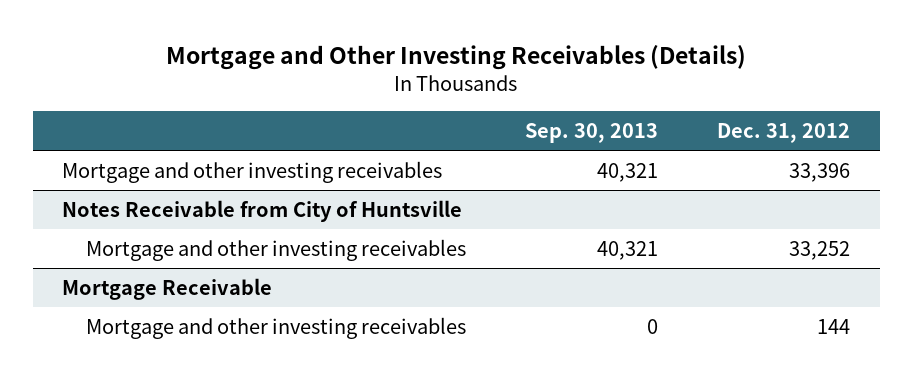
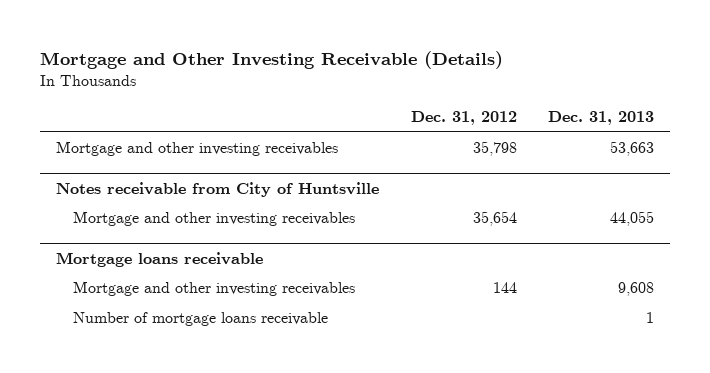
- Mortgage and Other Investing Receivables (Details)
+ Mortgage and Other Investing Receivable (Details)
- | Sep. 30, 2013 | Dec. 31, 2012
+ | Dec. 31, 2012 | Dec. 31, 2013
- Mortgage and other investing receivables | 40,321 | 33,396
- Notes Receivable from City of Huntsville
- Mortgage and other investing receivables | 40,321 | 33,252
- Mortgage Receivable
+ Mortgage and other investing receivables | 35,798 | 53,663
+ Notes receivable from City of Huntsville
+ Mortgage and other investing receivables | 35,654 | 44,055
+ Mortgage loans receivable
+ Number of mortgage loans receivable | | 1

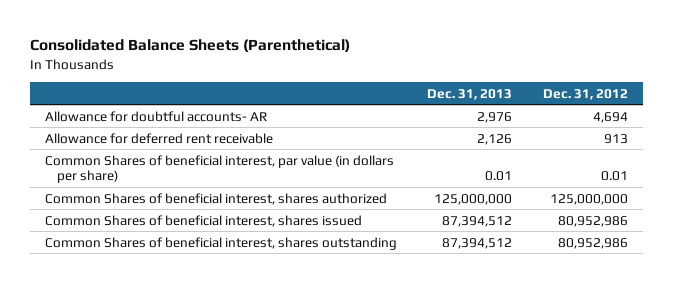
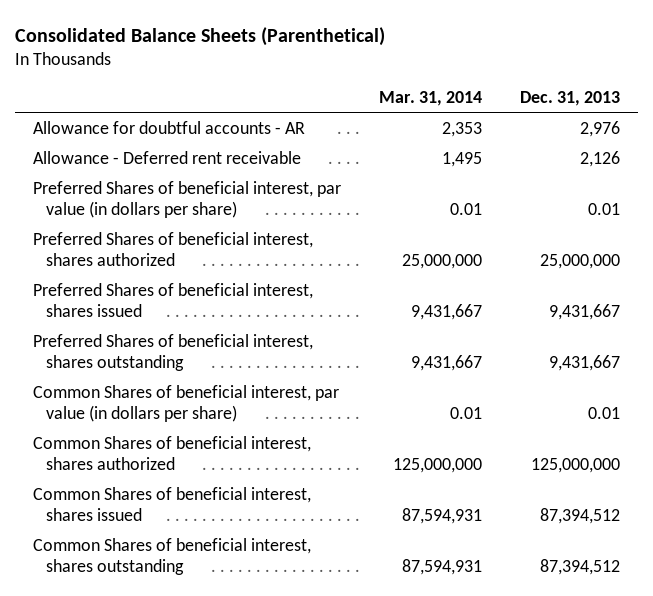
- | Dec. 31, 2013 | Dec. 31, 2012
+ | Mar. 31, 2014 | Dec. 31, 2013
- Allowance for doubtful accounts- AR | 2,976 | 4,694
- Allowance for deferred rent receivable | 2,126 | 913
+ Allowance for doubtful accounts - AR | 2,353 | 2,976
+ Allowance - Deferred rent receivable | 1,495 | 2,126
+ Preferred Shares of beneficial interest, par value (in dollars per share) | 0.01 | 0.01
+ Preferred Shares of beneficial interest, shares authorized | 25,000,000 | 25,000,000
+ Preferred Shares of beneficial interest, shares issued | 9,431,667 | 9,431,667
+ Preferred Shares of beneficial interest, shares outstanding | 9,431,667 | 9,431,667

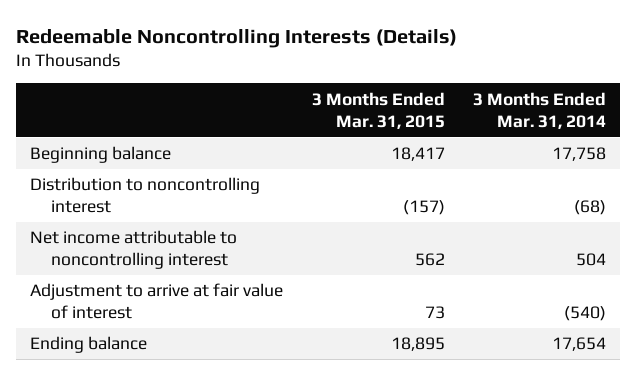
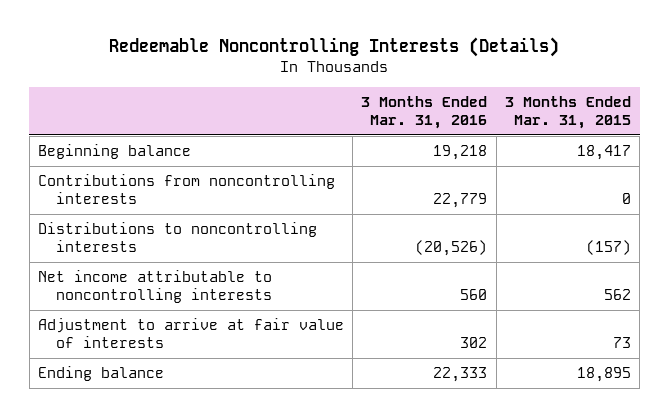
- | 3 Months Ended Mar. 31, 2015 | 3 Months Ended Mar. 31, 2014
+ | 3 Months Ended Mar. 31, 2016 | 3 Months Ended Mar. 31, 2015
- Distribution to noncontrolling interest | (157) | (68)
- Net income attributable to noncontrolling interest | 562 | 504
- Adjustment to arrive at fair value of interest | 73 | (540)
+ Contributions from noncontrolling interests | 22,779 | 0
+ Distributions to noncontrolling interests | (20,526) | (157)
+ Net income attributable to noncontrolling interests | 560 | 562
+ Adjustment to arrive at fair value of interests | 302 | 73

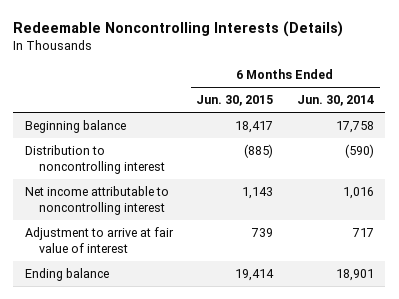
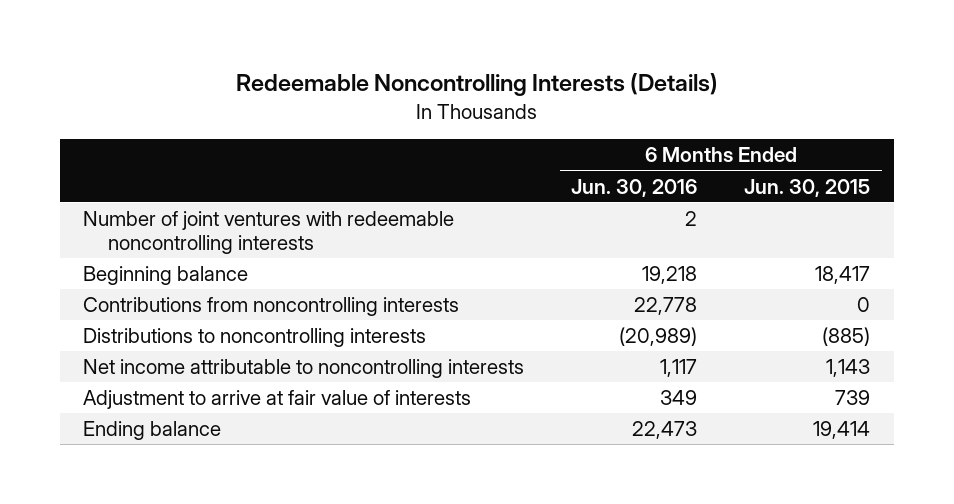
- | 6 Months Ended Jun. 30, 2015 | 6 Months Ended Jun. 30, 2014
+ | 6 Months Ended Jun. 30, 2016 | 6 Months Ended Jun. 30, 2015
+ Number of joint ventures with redeemable noncontrolling interests | 2 |
- Distribution to noncontrolling interest | (885) | (590)
- Net income attributable to noncontrolling interest | 1,143 | 1,016
- Adjustment to arrive at fair value of interest | 739 | 717
+ Contributions from noncontrolling interests | 22,778 | 0
+ Distributions to noncontrolling interests | (20,989) | (885)
+ Net income attributable to noncontrolling interests | 1,117 | 1,143
+ Adjustment to arrive at fair value of interests | 349 | 739

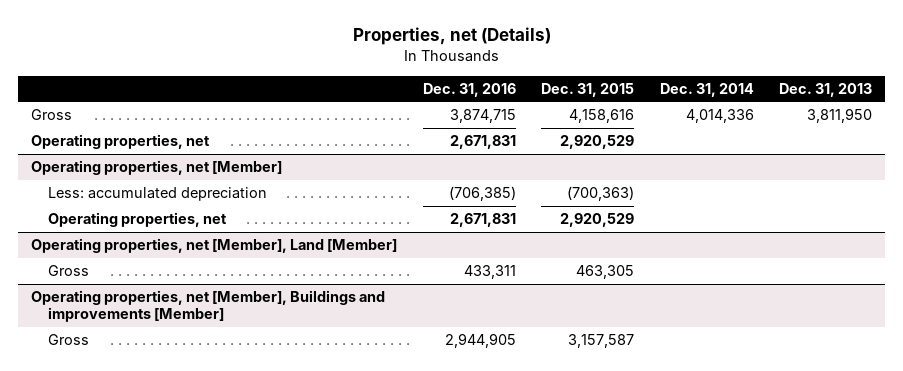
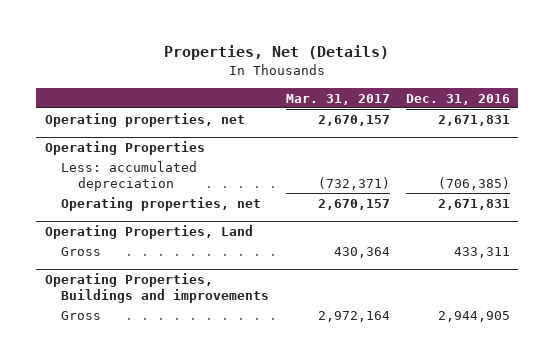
- Properties, net (Details)
+ Properties, Net (Details)
- | Dec. 31, 2016 | Dec. 31, 2015 | Dec. 31, 2014 | Dec. 31, 2013
+ | Mar. 31, 2017 | Dec. 31, 2016
- Gross | 3,874,715 | 4,158,616 | 4,014,336 | 3,811,950
- Operating properties, net [Member]
+ Operating Properties
- Operating properties, net [Member], Land [Member]
+ Operating Properties, Land
- Operating properties, net [Member], Buildings and improvements [Member]
+ Operating Properties, Buildings and improvements

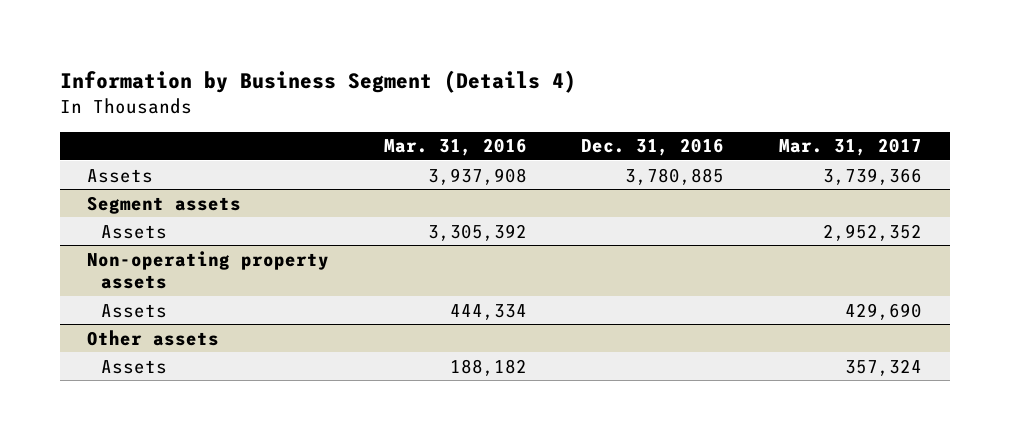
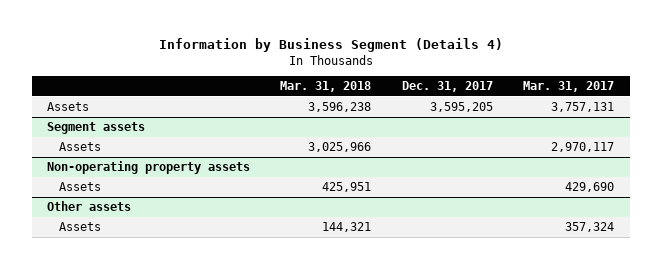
- | Mar. 31, 2016 | Dec. 31, 2016 | Mar. 31, 2017
+ | Mar. 31, 2018 | Dec. 31, 2017 | Mar. 31, 2017
- Assets | 3,937,908 | 3,780,885 | 3,739,366
+ Assets | 3,596,238 | 3,595,205 | 3,757,131
@ Segment assets
- Assets | 3,305,392 | | 2,952,352
+ Assets | 3,025,966 | | 2,970,117

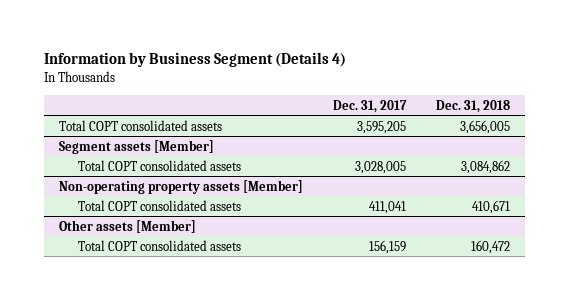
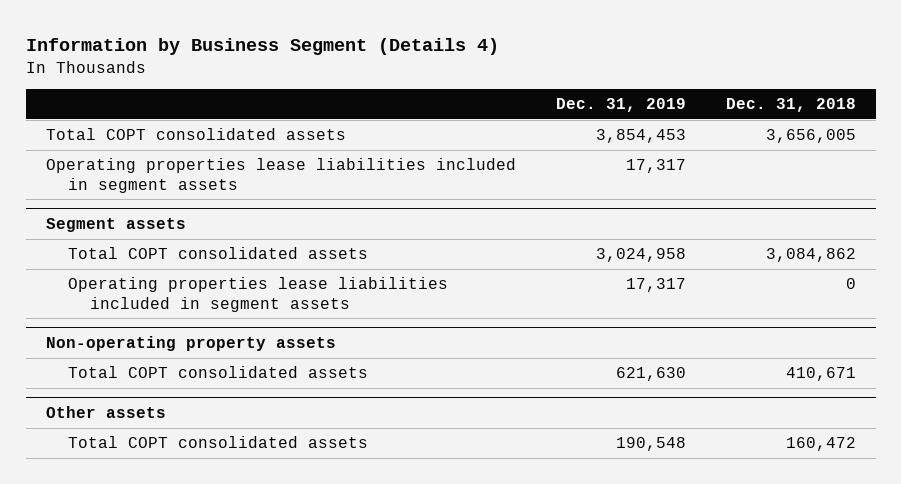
- | Dec. 31, 2017 | Dec. 31, 2018
+ | Dec. 31, 2019 | Dec. 31, 2018
- Segment assets [Member]
+ Operating properties lease liabilities included in segment assets | 17,317 |
+ Segment assets
- Non-operating property assets [Member]
+ Operating properties lease liabilities included in segment assets | 17,317 | 0
+ Non-operating property assets
- Other assets [Member]
+ Other assets

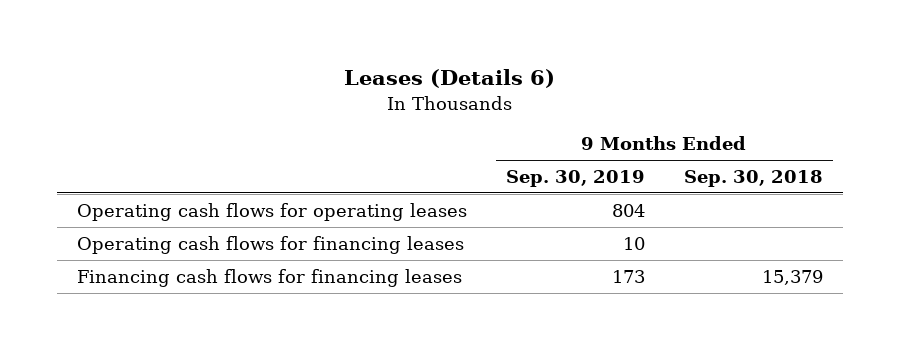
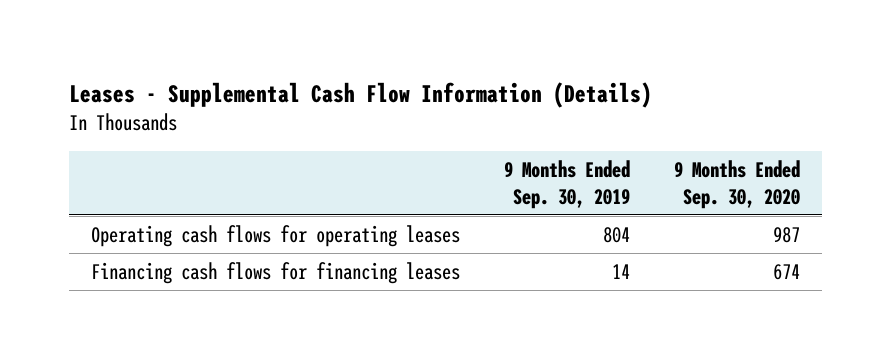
- Leases (Details 6)
+ Leases - Supplemental Cash Flow Information (Details)
- | 9 Months Ended Sep. 30, 2019 | 9 Months Ended Sep. 30, 2018
+ | 9 Months Ended Sep. 30, 2019 | 9 Months Ended Sep. 30, 2020
- Operating cash flows for financing leases | 10 |
- Financing cash flows for financing leases | 173 | 15,379
+ Financing cash flows for financing leases | 14 | 674

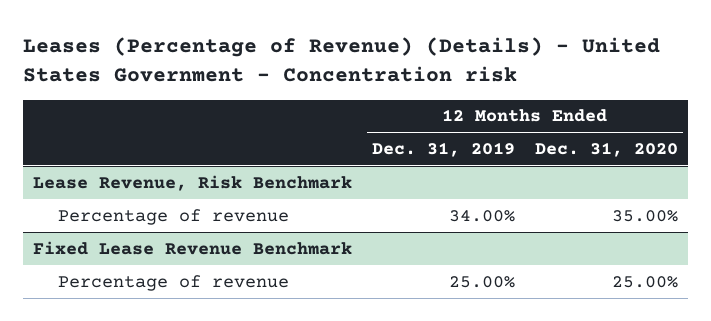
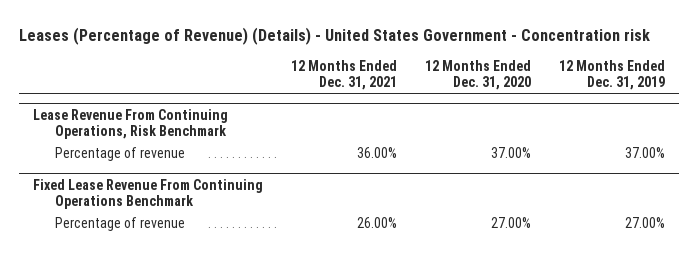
- | 12 Months Ended Dec. 31, 2019 | 12 Months Ended Dec. 31, 2020
+ | 12 Months Ended Dec. 31, 2021 | 12 Months Ended Dec. 31, 2020 | 12 Months Ended Dec. 31, 2019
- Lease Revenue, Risk Benchmark
- Percentage of revenue | 34.00% | 35.00%
- Fixed Lease Revenue Benchmark
- Percentage of revenue | 25.00% | 25.00%
+ Lease Revenue From Continuing Operations, Risk Benchmark
+ Percentage of revenue | 36.00% | 37.00% | 37.00%
+ Fixed Lease Revenue From Continuing Operations Benchmark
+ Percentage of revenue | 26.00% | 27.00% | 27.00%

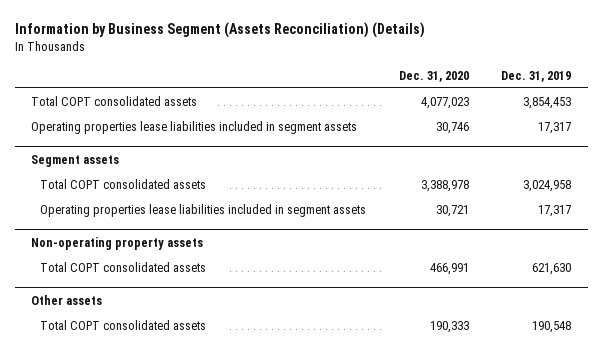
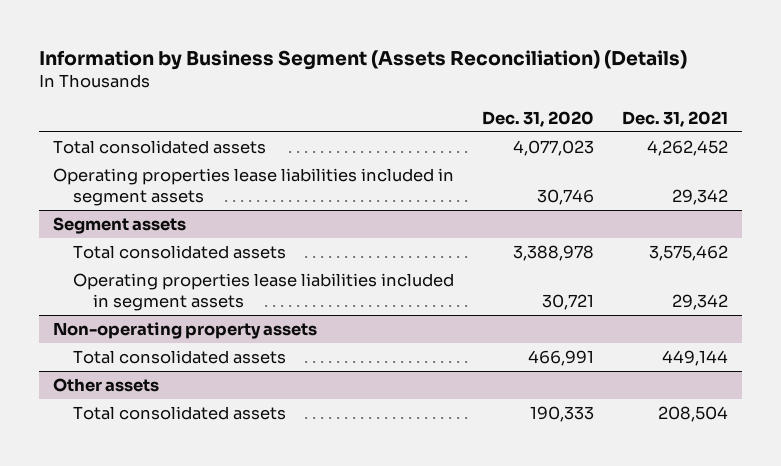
- | Dec. 31, 2020 | Dec. 31, 2019
+ | Dec. 31, 2020 | Dec. 31, 2021
- Total COPT consolidated assets | 4,077,023 | 3,854,453
+ Total consolidated assets | 4,077,023 | 4,262,452
@ Segment assets
- Total COPT consolidated assets | 3,388,978 | 3,024,958
+ Total consolidated assets | 3,388,978 | 3,575,462
@ Non-operating property assets
- Total COPT consolidated assets | 466,991 | 621,630
+ Total consolidated assets | 466,991 | 449,144
@ Other assets
- Total COPT consolidated assets | 190,333 | 190,548
+ Total consolidated assets | 190,333 | 208,504

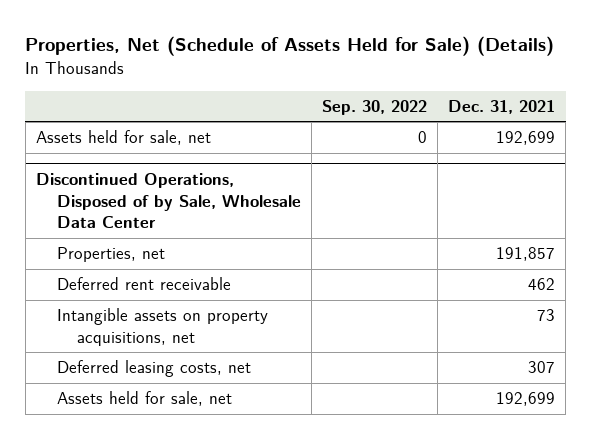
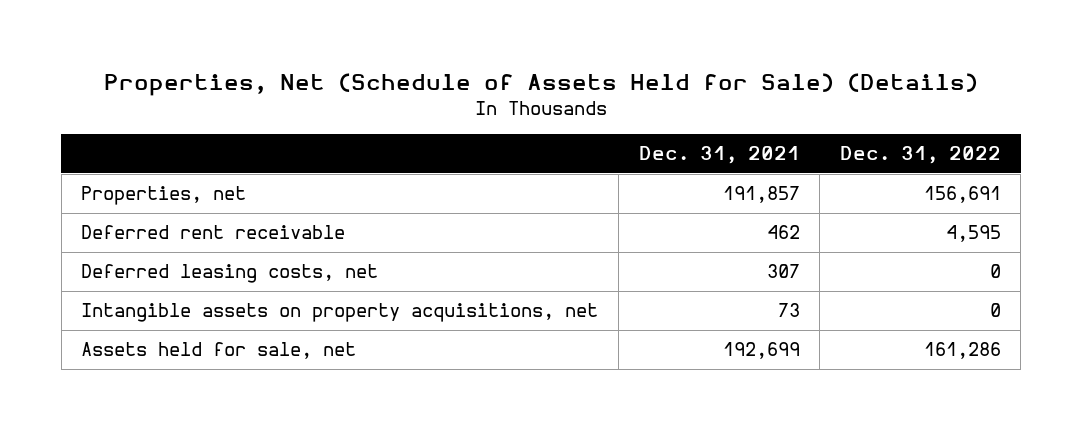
- | Sep. 30, 2022 | Dec. 31, 2021
+ | Dec. 31, 2021 | Dec. 31, 2022
- Assets held for sale, net | 0 | 192,699
- Discontinued Operations, Disposed of by Sale, Wholesale Data Center
- Intangible assets on property acquisitions, net | | 73
+ Intangible assets on property acquisitions, net | 73 | 0

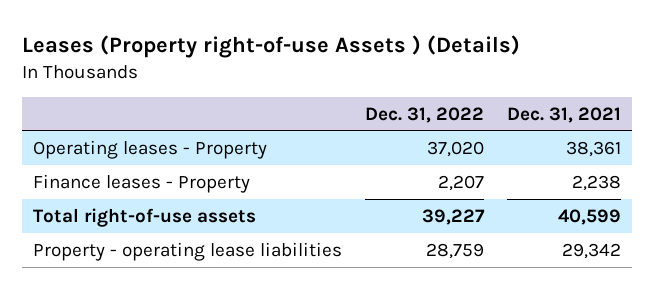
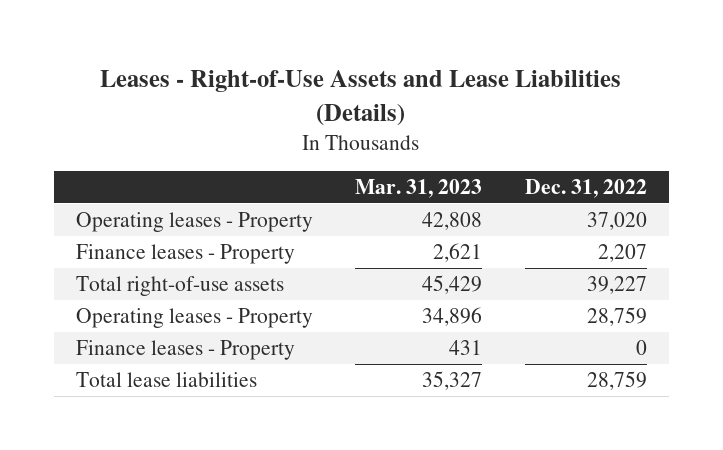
- Leases (Property right-of-use Assets ) (Details)
+ Leases - Right-of-Use Assets and Lease Liabilities (Details)
- | Dec. 31, 2022 | Dec. 31, 2021
+ | Mar. 31, 2023 | Dec. 31, 2022
- Property - operating lease liabilities | 28,759 | 29,342
+ Operating leases - Property | 34,896 | 28,759
+ Finance leases - Property | 431 | 0
+ Total lease liabilities | 35,327 | 28,759

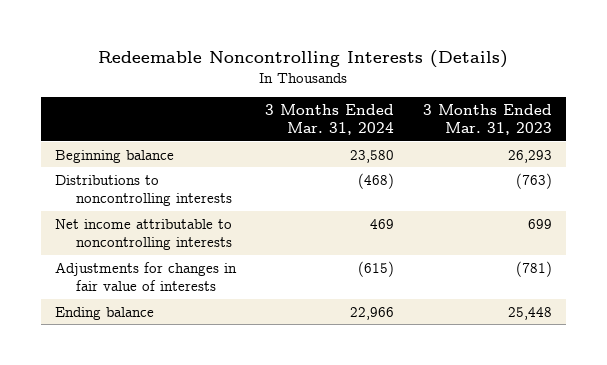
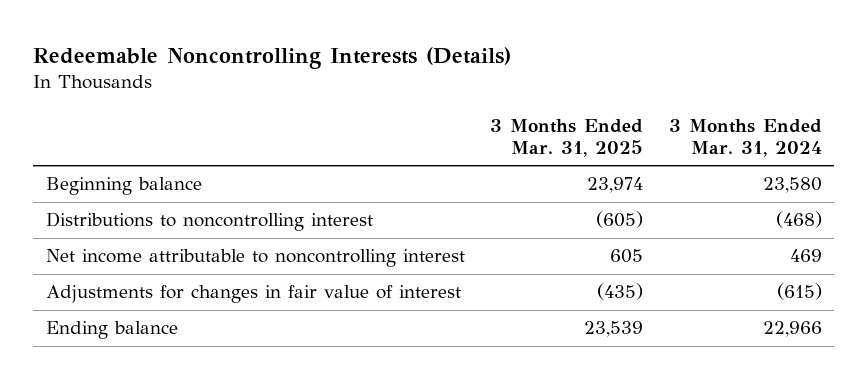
- | 3 Months Ended Mar. 31, 2024 | 3 Months Ended Mar. 31, 2023
+ | 3 Months Ended Mar. 31, 2025 | 3 Months Ended Mar. 31, 2024
- Distributions to noncontrolling interests | (468) | (763)
- Net income attributable to noncontrolling interests | 469 | 699
- Adjustments for changes in fair value of interests | (615) | (781)
+ Distributions to noncontrolling interest | (605) | (468)
+ Net income attributable to noncontrolling interest | 605 | 469
+ Adjustments for changes in fair value of interest | (435) | (615)

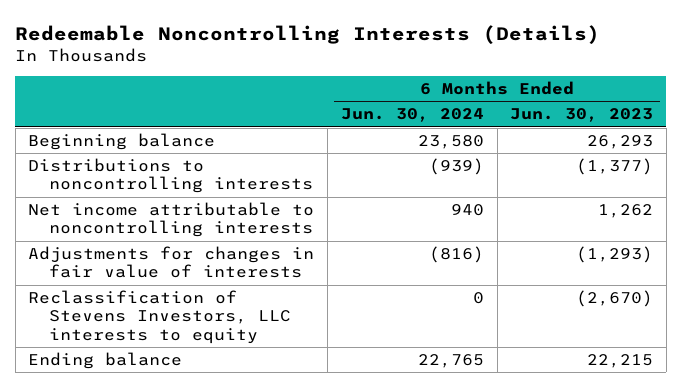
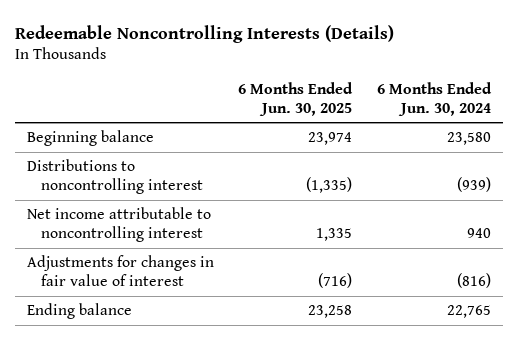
- | 6 Months Ended Jun. 30, 2024 | 6 Months Ended Jun. 30, 2023
+ | 6 Months Ended Jun. 30, 2025 | 6 Months Ended Jun. 30, 2024
- Distributions to noncontrolling interests | (939) | (1,377)
- Net income attributable to noncontrolling interests | 940 | 1,262
- Adjustments for changes in fair value of interests | (816) | (1,293)
- Reclassification of Stevens Investors, LLC interests to equity | 0 | (2,670)
+ Distributions to noncontrolling interest | (1,335) | (939)
+ Net income attributable to noncontrolling interest | 1,335 | 940
+ Adjustments for changes in fair value of interest | (716) | (816)

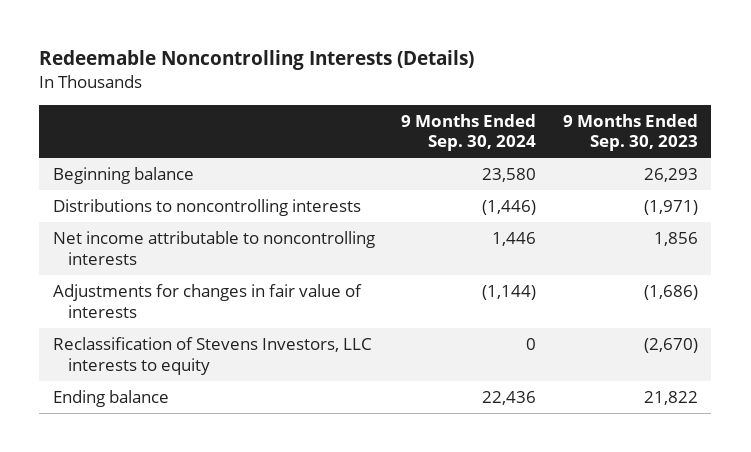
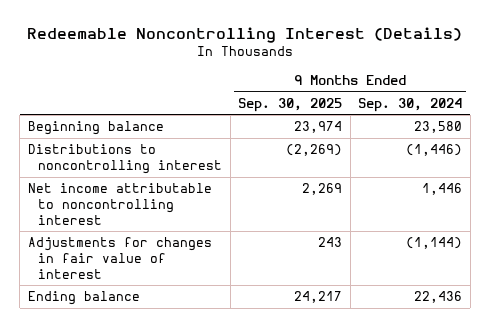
- Redeemable Noncontrolling Interests (Details)
+ Redeemable Noncontrolling Interest (Details)
- | 9 Months Ended Sep. 30, 2024 | 9 Months Ended Sep. 30, 2023
+ | 9 Months Ended Sep. 30, 2025 | 9 Months Ended Sep. 30, 2024
- Distributions to noncontrolling interests | (1,446) | (1,971)
- Net income attributable to noncontrolling interests | 1,446 | 1,856
- Adjustments for changes in fair value of interests | (1,144) | (1,686)
- Reclassification of Stevens Investors, LLC interests to equity | 0 | (2,670)
+ Distributions to noncontrolling interest | (2,269) | (1,446)
+ Net income attributable to noncontrolling interest | 2,269 | 1,446
+ Adjustments for changes in fair value of interest | 243 | (1,144)

